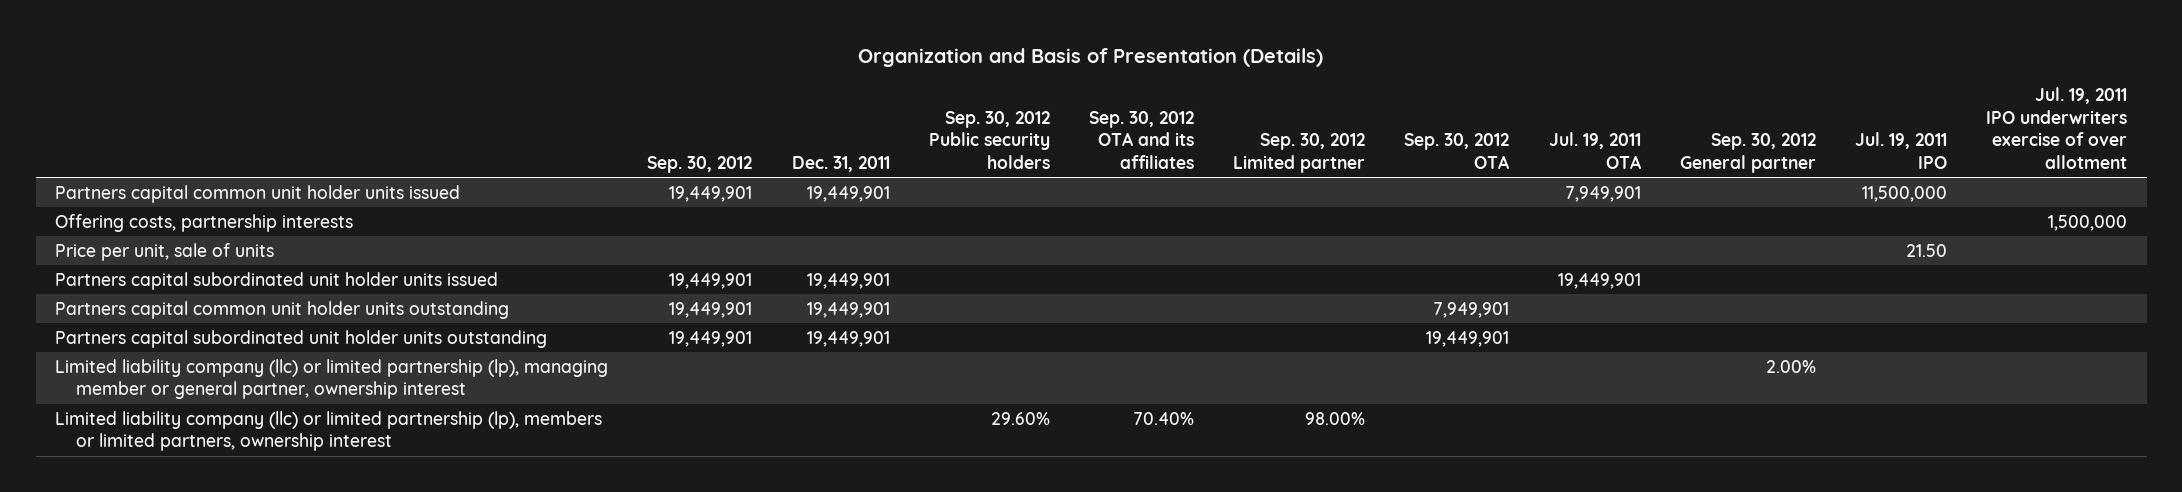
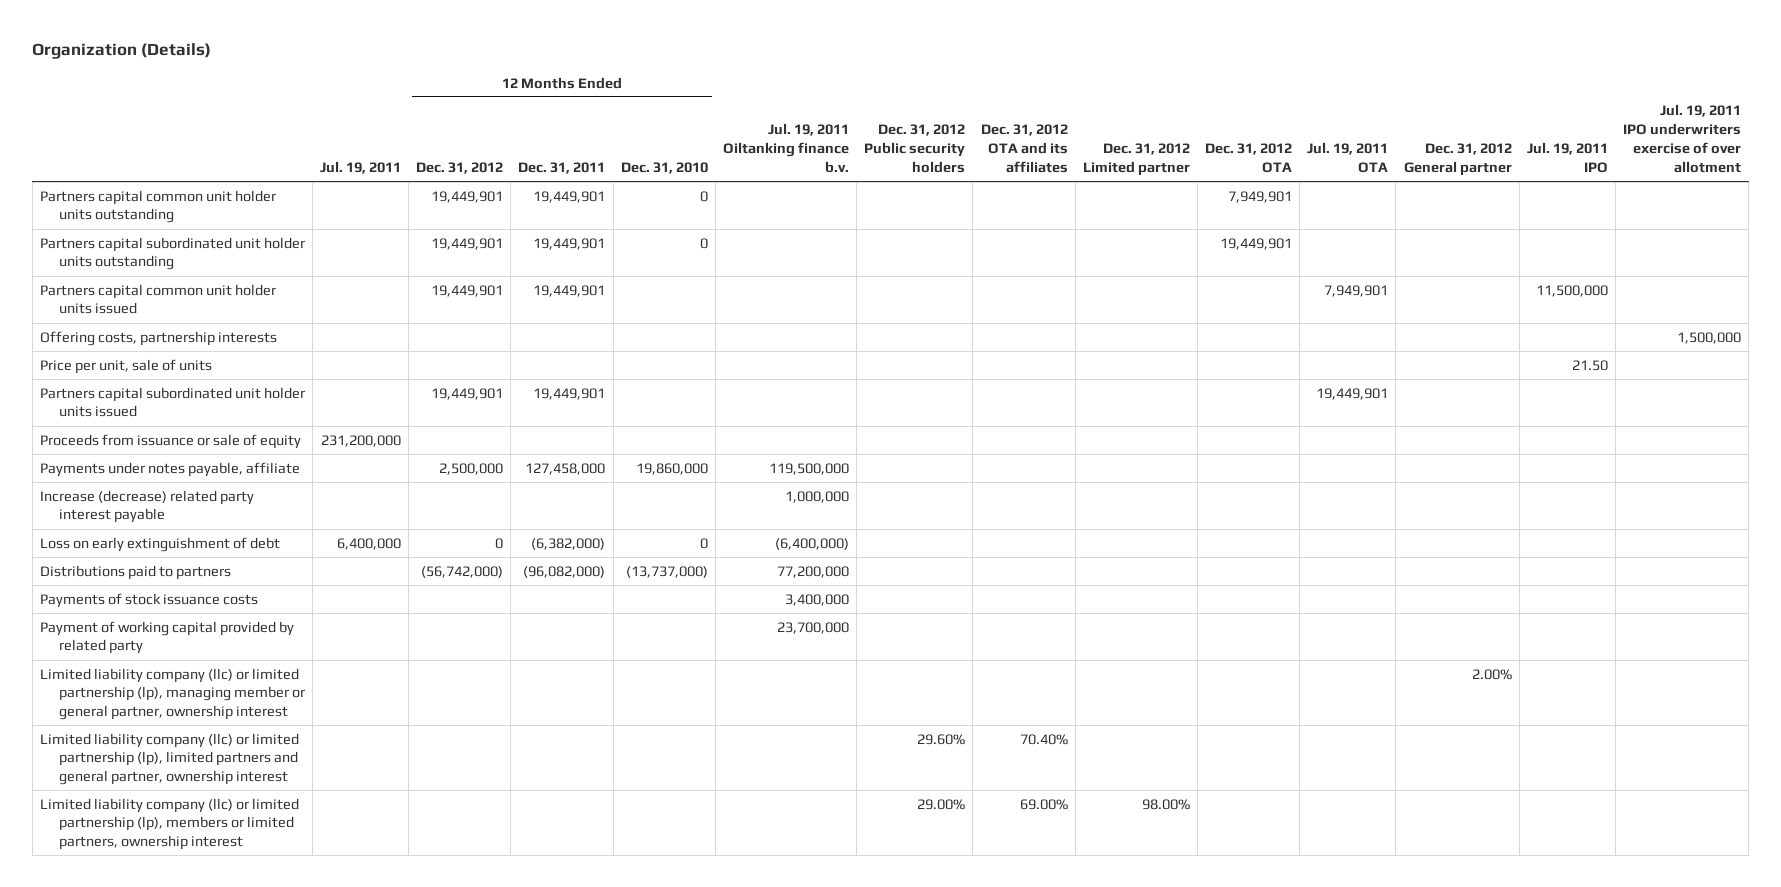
- Organization and Basis of Presentation (Details)
+ Organization (Details)
- | Sep. 30, 2012 | Dec. 31, 2011 | Sep. 30, 2012 Public security holders | Sep. 30, 2012 OTA and its affiliates | Sep. 30, 2012 Limited partner | Sep. 30, 2012 OTA | Jul. 19, 2011 OTA | Sep. 30, 2012 General partner | Jul. 19, 2011 IPO | Jul. 19, 2011 IPO underwriters exercise of over allotment
+ | Jul. 19, 2011 | 12 Months Ended Dec. 31, 2012 | 12 Months Ended Dec. 31, 2011 | 12 Months Ended Dec. 31, 2010 | Jul. 19, 2011 Oiltanking finance b.v. | Dec. 31, 2012 Public security holders | Dec. 31, 2012 OTA and its affiliates | Dec. 31, 2012 Limited partner | Dec. 31, 2012 OTA | Jul. 19, 2011 OTA | Dec. 31, 2012 General partner | Jul. 19, 2011 IPO | Jul. 19, 2011 IPO underwriters exercise of over allotment
moved up: Partners capital common unit holder units outstanding | | 19,449,901 | 19,449,901 | 0 | | | | | 7,949,901 | | | |
moved up: Partners capital subordinated unit holder units outstanding | | 19,449,901 | 19,449,901 | 0 | | | | | 19,449,901 | | | |
+ Proceeds from issuance or sale of equity | 231,200,000 | | | | | | | | | | | |
+ Payments under notes payable, affiliate | | 2,500,000 | 127,458,000 | 19,860,000 | 119,500,000 | | | | | | | |
+ Increase (decrease) related party interest payable | | | | | 1,000,000 | | | | | | | |
+ Loss on early extinguishment of debt | 6,400,000 | 0 | (6,382,000) | 0 | (6,400,000) | | | | | | | |
+ Distributions paid to partners | | (56,742,000) | (96,082,000) | (13,737,000) | 77,200,000 | | | | | | | |
+ Payments of stock issuance costs | | | | | 3,400,000 | | | | | | | |
+ Payment of working capital provided by related party | | | | | 23,700,000 | | | | | | | |
+ Limited liability company (llc) or limited partnership (lp), limited partners and general partner, ownership interest | | | | | | 29.60% | 70.40% | | | | | |

